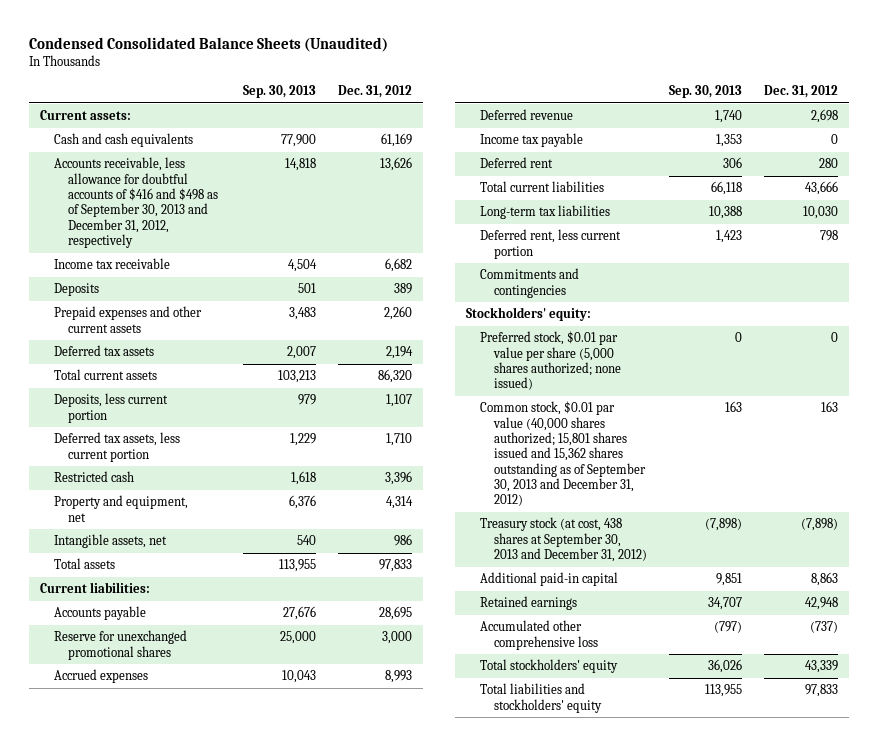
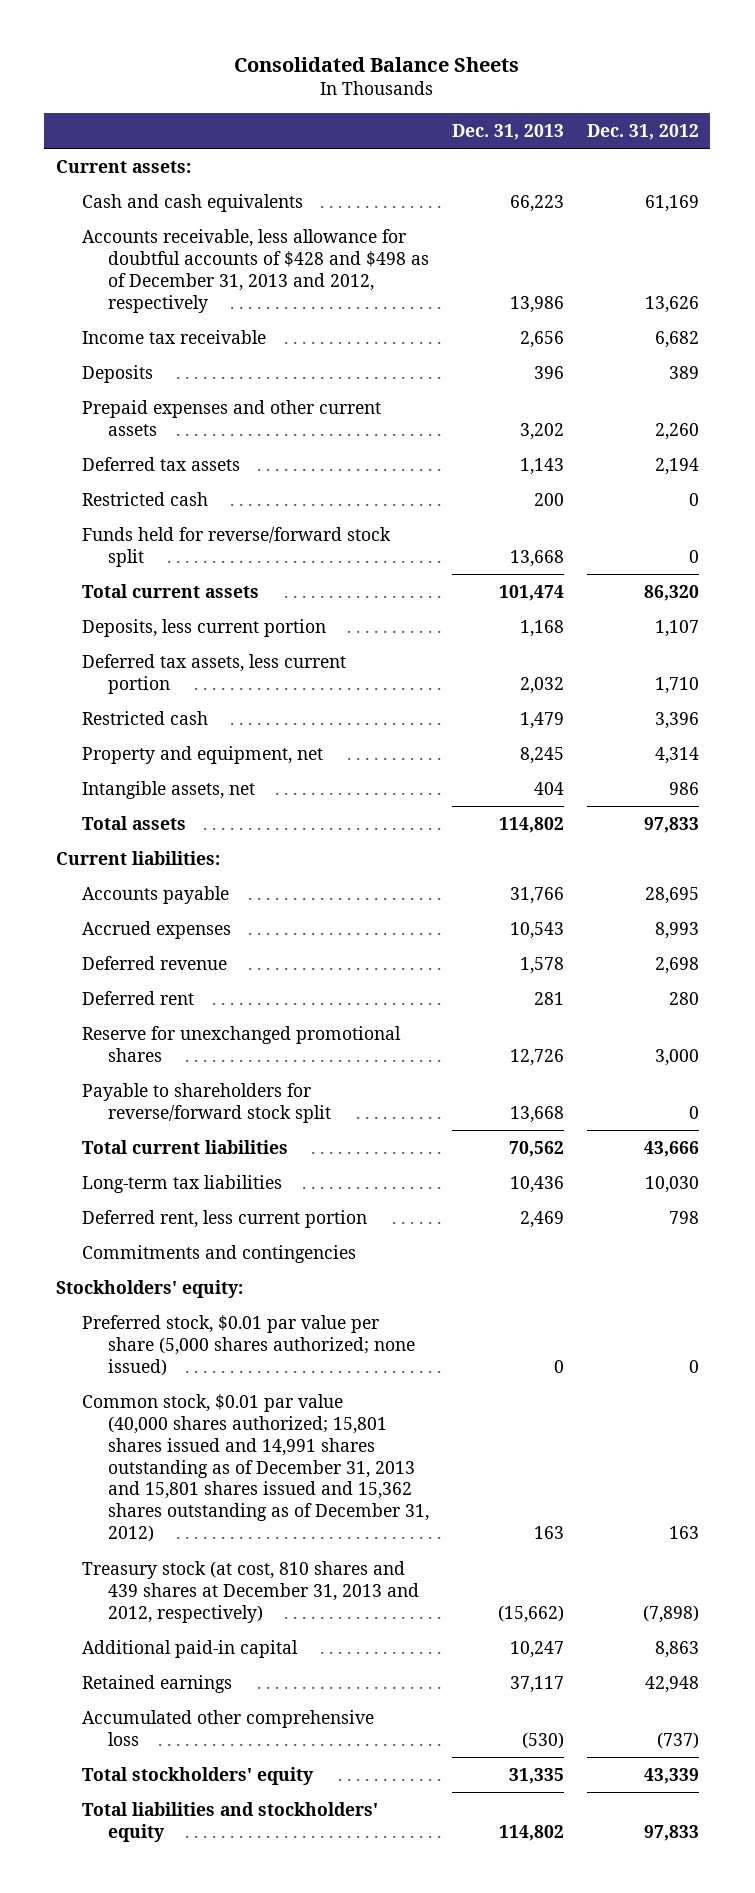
- Condensed Consolidated Balance Sheets (Unaudited)
+ Consolidated Balance Sheets
- | Sep. 30, 2013 | Dec. 31, 2012
+ | Dec. 31, 2013 | Dec. 31, 2012
- Accounts receivable, less allowance for doubtful accounts of $416 and $498 as of September 30, 2013 and December 31, 2012, respectively | 14,818 | 13,626
+ Accounts receivable, less allowance for doubtful accounts of $428 and $498 as of December 31, 2013 and 2012, respectively | 13,986 | 13,626
+ Restricted cash | 200 | 0
+ Funds held for reverse/forward stock split | 13,668 | 0
- Income tax payable | 1,353 | 0
moved down: Reserve for unexchanged promotional shares | 12,726 | 3,000
+ Payable to shareholders for reverse/forward stock split | 13,668 | 0
- Common stock, $0.01 par value (40,000 shares authorized; 15,801 shares issued and 15,362 shares outstanding as of September 30, 2013 and December 31, 2012) | 163 | 163
- Treasury stock (at cost, 438 shares at September 30, 2013 and December 31, 2012) | (7,898) | (7,898)
+ Common stock, $0.01 par value (40,000 shares authorized; 15,801 shares issued and 14,991 shares outstanding as of December 31, 2013 and 15,801 shares issued and 15,362 shares outstanding as of December 31, 2012) | 163 | 163
+ Treasury stock (at cost, 810 shares and 439 shares at December 31, 2013 and 2012, respectively) | (15,662) | (7,898)

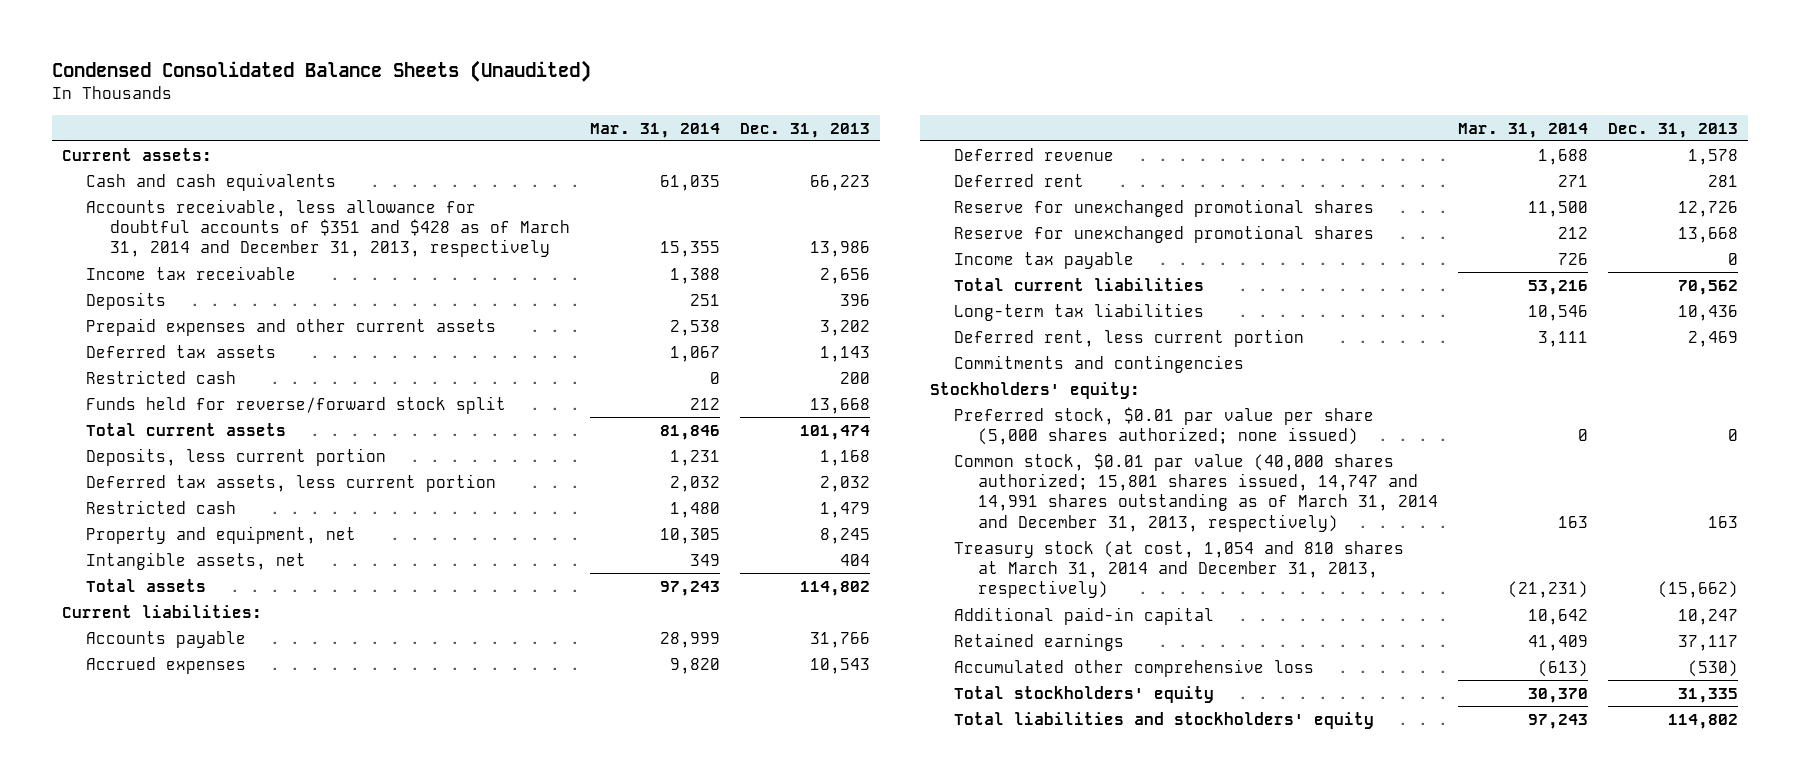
- Consolidated Balance Sheets
+ Condensed Consolidated Balance Sheets (Unaudited)
- | Dec. 31, 2013 | Dec. 31, 2012
+ | Mar. 31, 2014 | Dec. 31, 2013
- Accounts receivable, less allowance for doubtful accounts of $428 and $498 as of December 31, 2013 and 2012, respectively | 13,986 | 13,626
+ Accounts receivable, less allowance for doubtful accounts of $351 and $428 as of March 31, 2014 and December 31, 2013, respectively | 15,355 | 13,986
- Payable to shareholders for reverse/forward stock split | 13,668 | 0
+ Reserve for unexchanged promotional shares | 212 | 13,668
+ Income tax payable | 726 | 0
- Common stock, $0.01 par value (40,000 shares authorized; 15,801 shares issued and 14,991 shares outstanding as of December 31, 2013 and 15,801 shares issued and 15,362 shares outstanding as of December 31, 2012) | 163 | 163
- Treasury stock (at cost, 810 shares and 439 shares at December 31, 2013 and 2012, respectively) | (15,662) | (7,898)
+ Common stock, $0.01 par value (40,000 shares authorized; 15,801 shares issued, 14,747 and 14,991 shares outstanding as of March 31, 2014 and December 31, 2013, respectively) | 163 | 163
+ Treasury stock (at cost, 1,054 and 810 shares at March 31, 2014 and December 31, 2013, respectively) | (21,231) | (15,662)

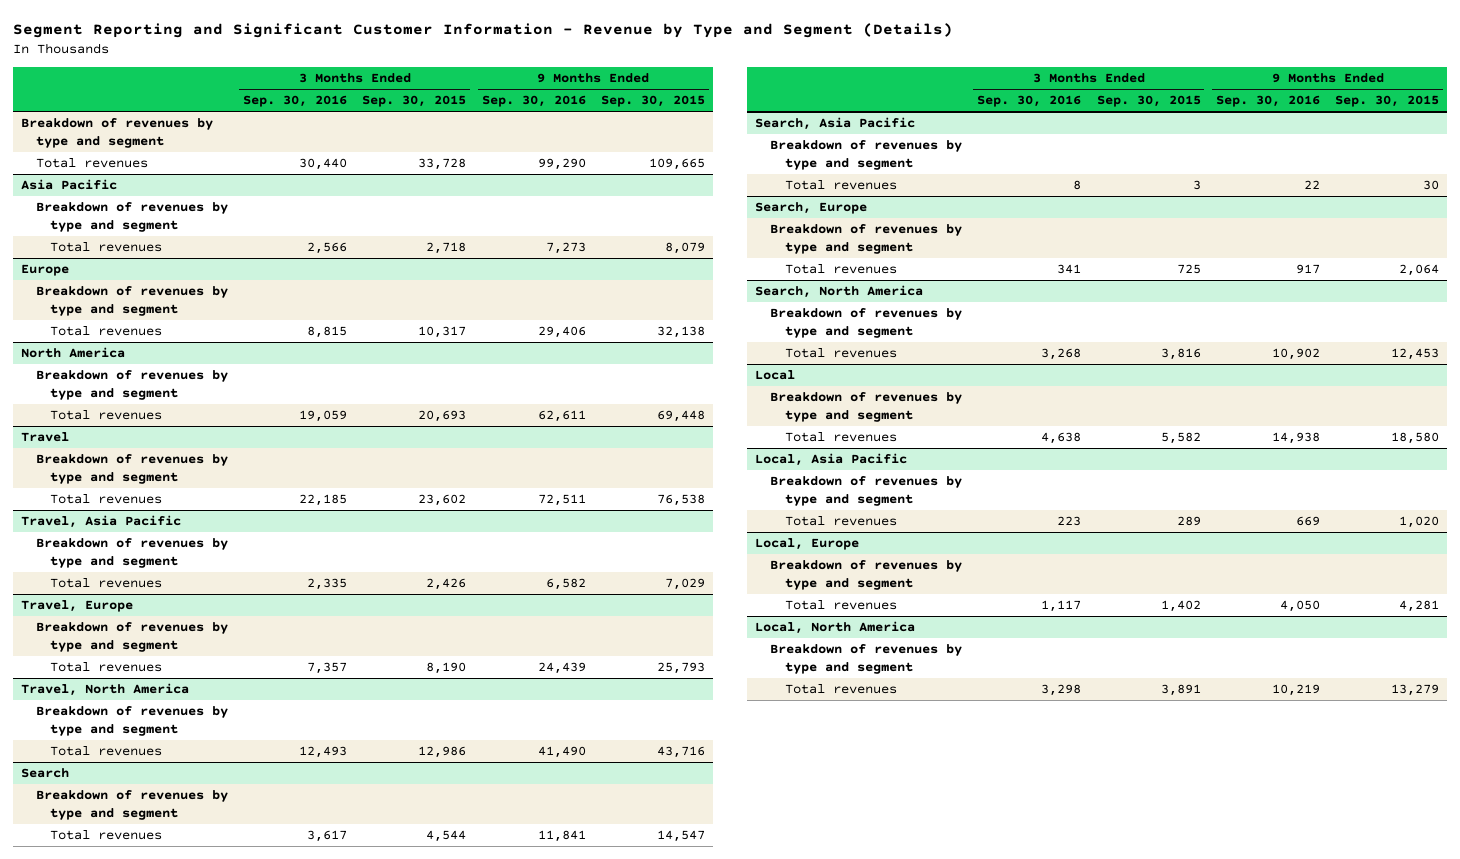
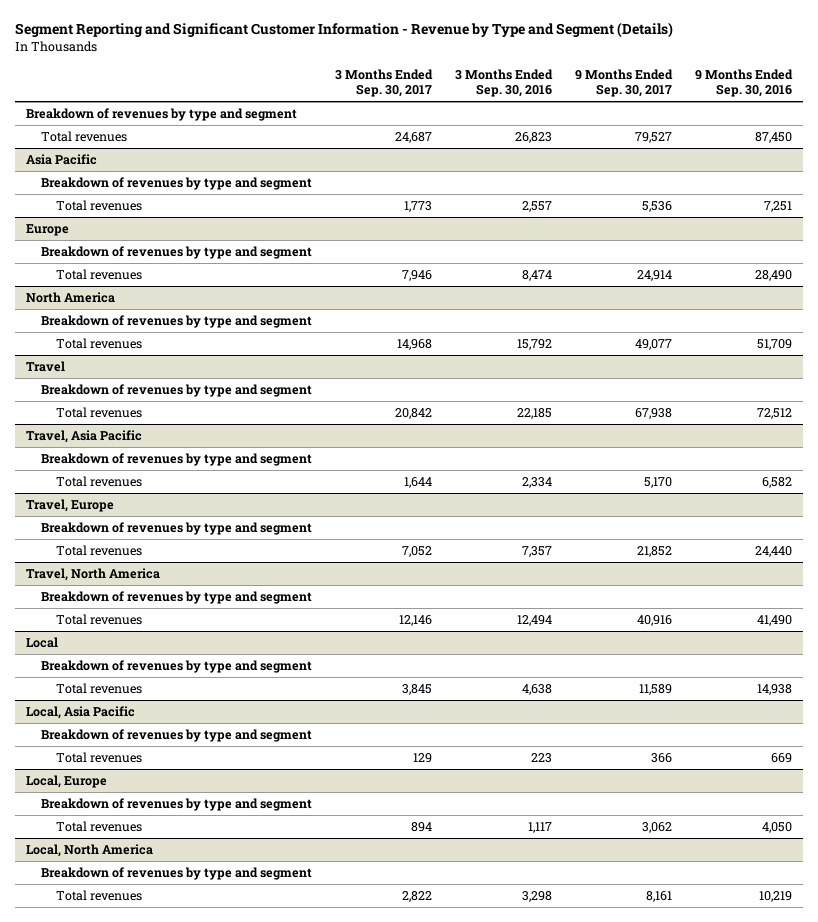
- | 3 Months Ended Sep. 30, 2016 | 3 Months Ended Sep. 30, 2015 | 9 Months Ended Sep. 30, 2016 | 9 Months Ended Sep. 30, 2015
+ | 3 Months Ended Sep. 30, 2017 | 3 Months Ended Sep. 30, 2016 | 9 Months Ended Sep. 30, 2017 | 9 Months Ended Sep. 30, 2016
- Total revenues | 30,440 | 33,728 | 99,290 | 109,665
+ Total revenues | 24,687 | 26,823 | 79,527 | 87,450
@ Asia Pacific
- Total revenues | 2,566 | 2,718 | 7,273 | 8,079
+ Total revenues | 1,773 | 2,557 | 5,536 | 7,251
@ Europe
- Total revenues | 8,815 | 10,317 | 29,406 | 32,138
+ Total revenues | 7,946 | 8,474 | 24,914 | 28,490
@ North America
- Total revenues | 19,059 | 20,693 | 62,611 | 69,448
+ Total revenues | 14,968 | 15,792 | 49,077 | 51,709
@ Travel
- Total revenues | 22,185 | 23,602 | 72,511 | 76,538
+ Total revenues | 20,842 | 22,185 | 67,938 | 72,512
@ Travel, Asia Pacific
- Total revenues | 2,335 | 2,426 | 6,582 | 7,029
+ Total revenues | 1,644 | 2,334 | 5,170 | 6,582
@ Travel, Europe
- Total revenues | 7,357 | 8,190 | 24,439 | 25,793
+ Total revenues | 7,052 | 7,357 | 21,852 | 24,440
@ Travel, North America
- Total revenues | 12,493 | 12,986 | 41,490 | 43,716
- Search
- Breakdown of revenues by type and segment
- Total revenues | 3,617 | 4,544 | 11,841 | 14,547
- Search, Asia Pacific
- Breakdown of revenues by type and segment
- Total revenues | 8 | 3 | 22 | 30
- Search, Europe
- Breakdown of revenues by type and segment
- Total revenues | 341 | 725 | 917 | 2,064
- Search, North America
- Breakdown of revenues by type and segment
- Total revenues | 3,268 | 3,816 | 10,902 | 12,453
@ Travel, North America
+ Total revenues | 12,146 | 12,494 | 40,916 | 41,490

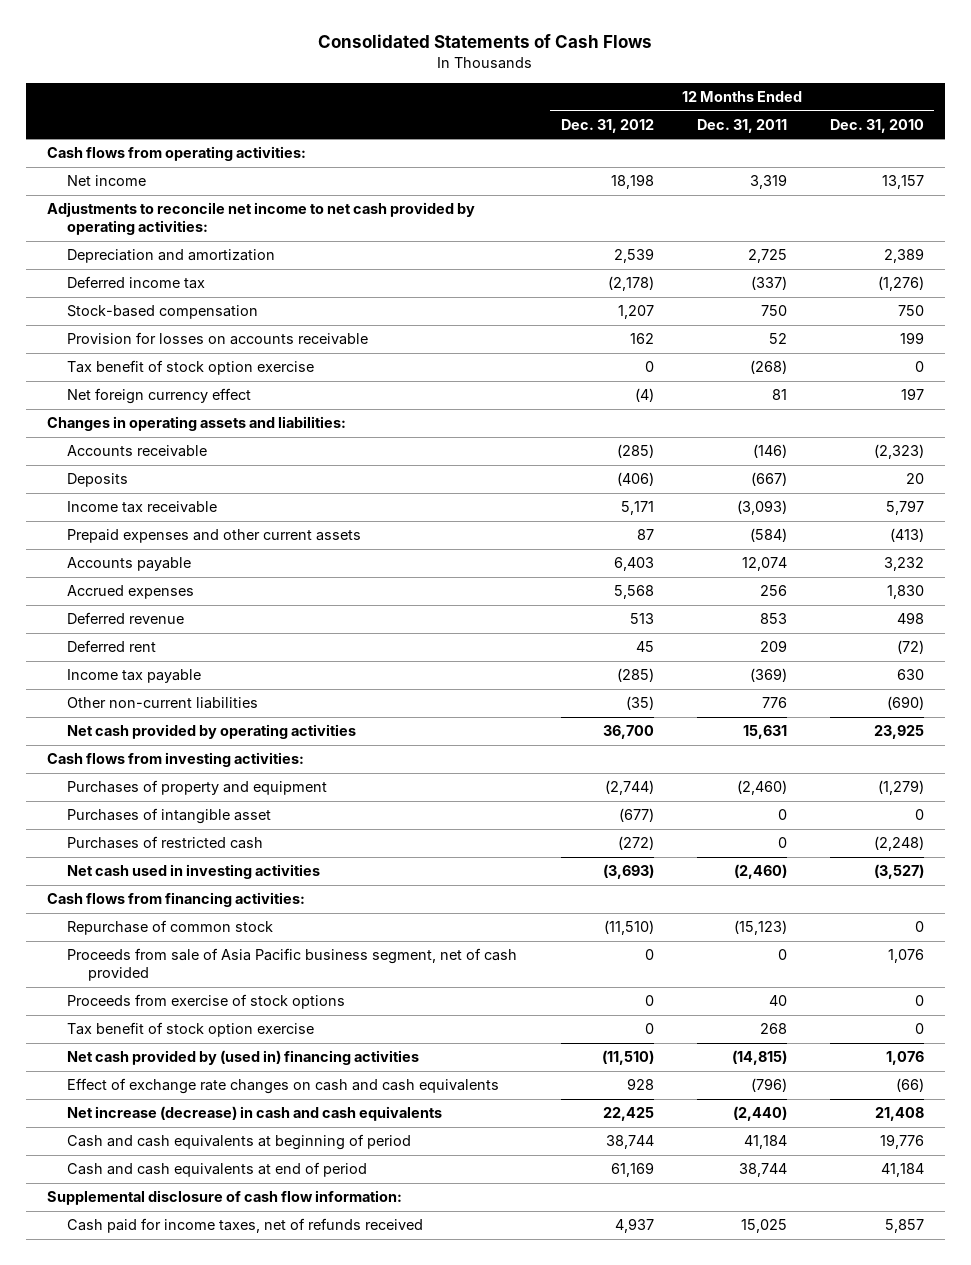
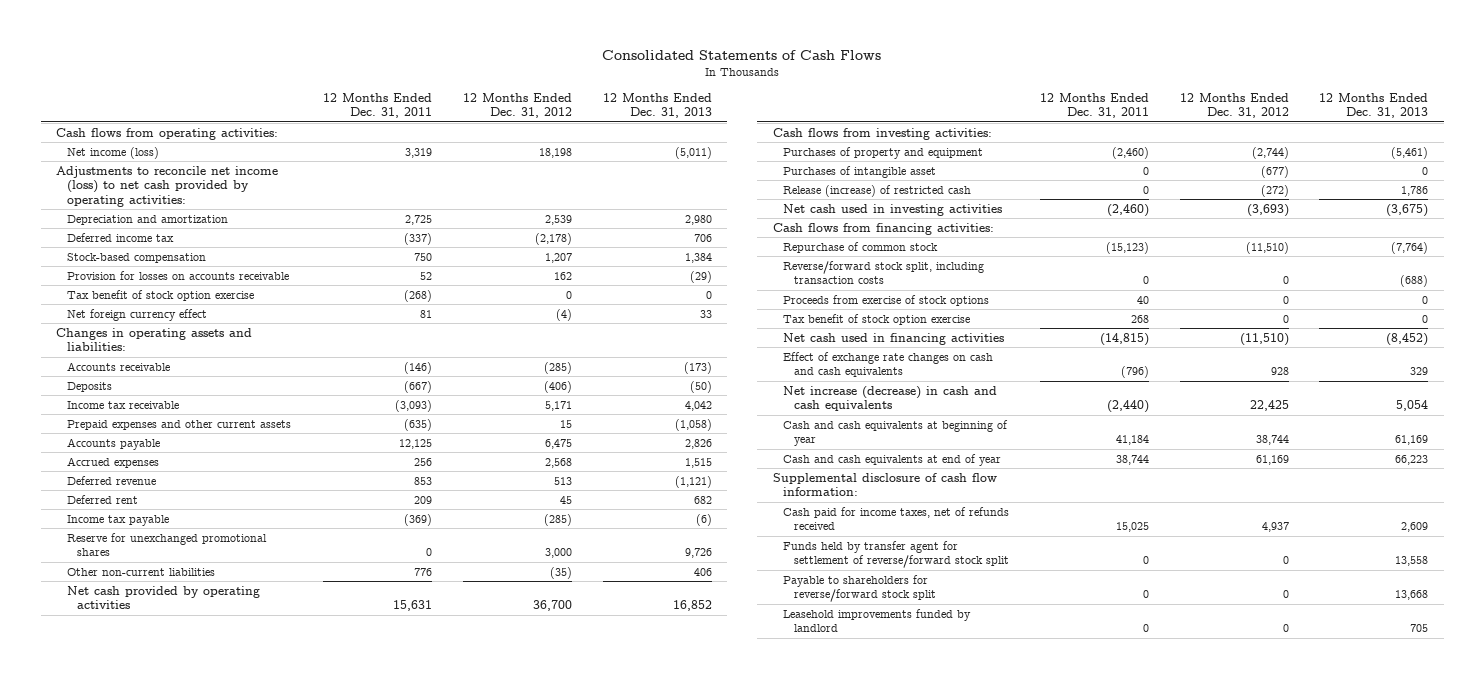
- | 12 Months Ended Dec. 31, 2012 | 12 Months Ended Dec. 31, 2011 | 12 Months Ended Dec. 31, 2010
+ | 12 Months Ended Dec. 31, 2011 | 12 Months Ended Dec. 31, 2012 | 12 Months Ended Dec. 31, 2013
- Net income | 18,198 | 3,319 | 13,157
- Adjustments to reconcile net income to net cash provided by operating activities:
+ Net income (loss) | 3,319 | 18,198 | (5,011)
+ Adjustments to reconcile net income (loss) to net cash provided by operating activities:
- Prepaid expenses and other current assets | 87 | (584) | (413)
- Accounts payable | 6,403 | 12,074 | 3,232
- Accrued expenses | 5,568 | 256 | 1,830
+ Prepaid expenses and other current assets | (635) | 15 | (1,058)
+ Accounts payable | 12,125 | 6,475 | 2,826
+ Accrued expenses | 256 | 2,568 | 1,515
+ Reserve for unexchanged promotional shares | 0 | 3,000 | 9,726
- Purchases of restricted cash | (272) | 0 | (2,248)
+ Release (increase) of restricted cash | 0 | (272) | 1,786
- Proceeds from sale of Asia Pacific business segment, net of cash provided | 0 | 0 | 1,076
+ Reverse/forward stock split, including transaction costs | 0 | 0 | (688)
- Net cash provided by (used in) financing activities | (11,510) | (14,815) | 1,076
+ Net cash used in financing activities | (14,815) | (11,510) | (8,452)
- Cash and cash equivalents at beginning of period | 38,744 | 41,184 | 19,776
- Cash and cash equivalents at end of period | 61,169 | 38,744 | 41,184
+ Cash and cash equivalents at beginning of year | 41,184 | 38,744 | 61,169
+ Cash and cash equivalents at end of year | 38,744 | 61,169 | 66,223
+ Funds held by transfer agent for settlement of reverse/forward stock split | 0 | 0 | 13,558
+ Payable to shareholders for reverse/forward stock split | 0 | 0 | 13,668
+ Leasehold improvements funded by landlord | 0 | 0 | 705

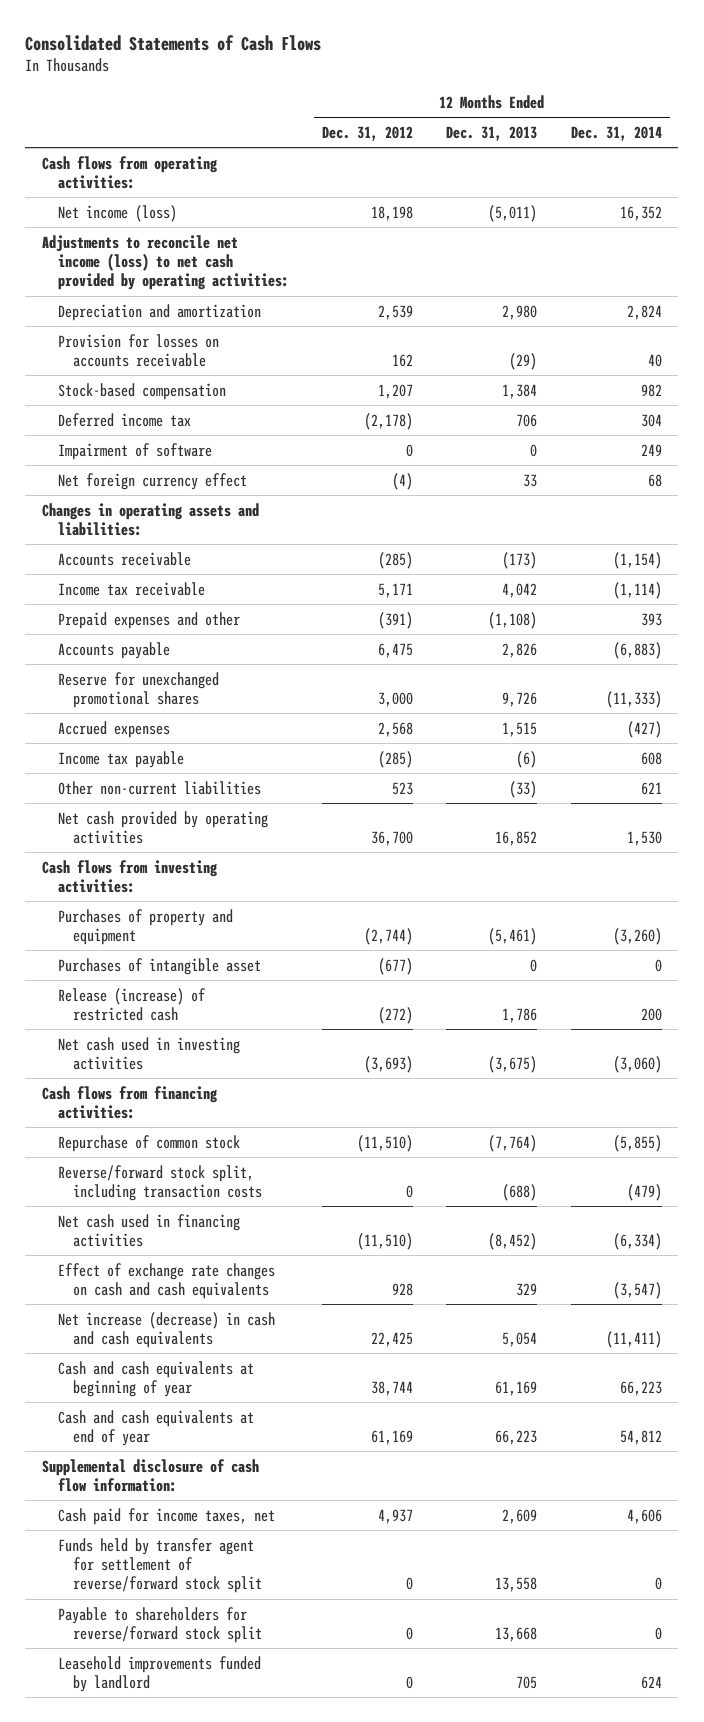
- | 12 Months Ended Dec. 31, 2011 | 12 Months Ended Dec. 31, 2012 | 12 Months Ended Dec. 31, 2013
+ | 12 Months Ended Dec. 31, 2012 | 12 Months Ended Dec. 31, 2013 | 12 Months Ended Dec. 31, 2014
- Tax benefit of stock option exercise | (268) | 0 | 0
moved down: Stock-based compensation | 1,207 | 1,384 | 982
moved down: Deferred income tax | (2,178) | 706 | 304
+ Impairment of software | 0 | 0 | 249
- Deposits | (667) | (406) | (50)
- Prepaid expenses and other current assets | (635) | 15 | (1,058)
+ Prepaid expenses and other | (391) | (1,108) | 393
moved up: Reserve for unexchanged promotional shares | 3,000 | 9,726 | (11,333)
- Deferred revenue | 853 | 513 | (1,121)
- Deferred rent | 209 | 45 | 682
- Other non-current liabilities | 776 | (35) | 406
+ Other non-current liabilities | 523 | (33) | 621
- Proceeds from exercise of stock options | 40 | 0 | 0
- Tax benefit of stock option exercise | 268 | 0 | 0
- Cash paid for income taxes, net of refunds received | 15,025 | 4,937 | 2,609
+ Cash paid for income taxes, net | 4,937 | 2,609 | 4,606

